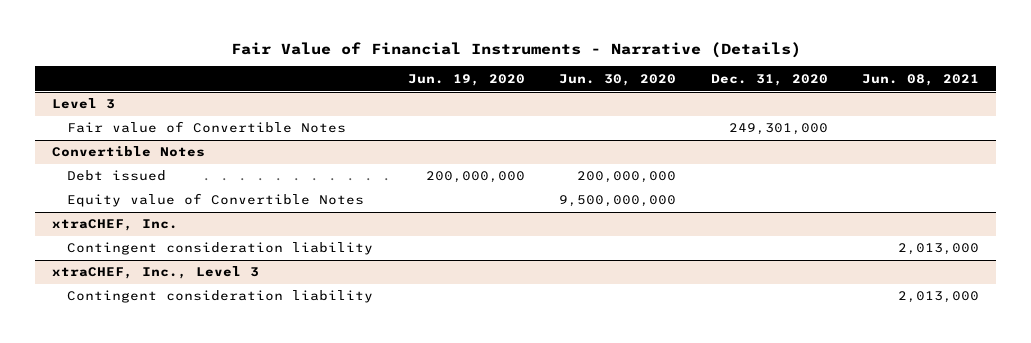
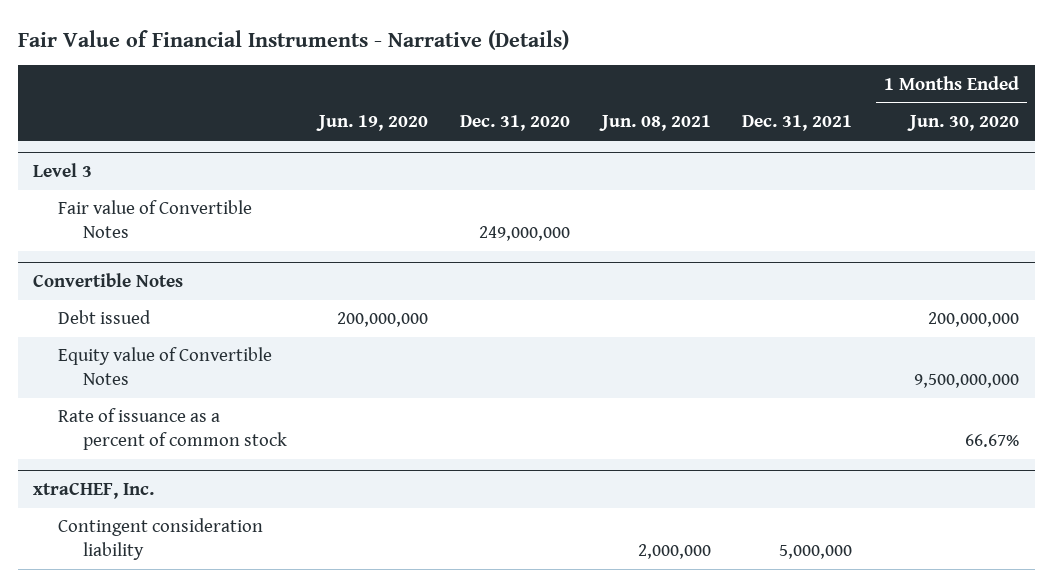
- | Jun. 19, 2020 | Jun. 30, 2020 | Dec. 31, 2020 | Jun. 08, 2021
+ | Jun. 19, 2020 | Dec. 31, 2020 | Jun. 08, 2021 | Dec. 31, 2021 | 1 Months Ended Jun. 30, 2020
@ Level 3
- Fair value of Convertible Notes | | | 249,301,000 |
+ Fair value of Convertible Notes | | 249,000,000 | | |
@ Convertible Notes
+ Rate of issuance as a percent of common stock | | | | | 66.67%
@ xtraCHEF, Inc.
- Contingent consideration liability | | | | 2,013,000
- xtraCHEF, Inc., Level 3
- Contingent consideration liability | | | | 2,013,000
@ xtraCHEF, Inc.
+ Contingent consideration liability | | | 2,000,000 | 5,000,000 |

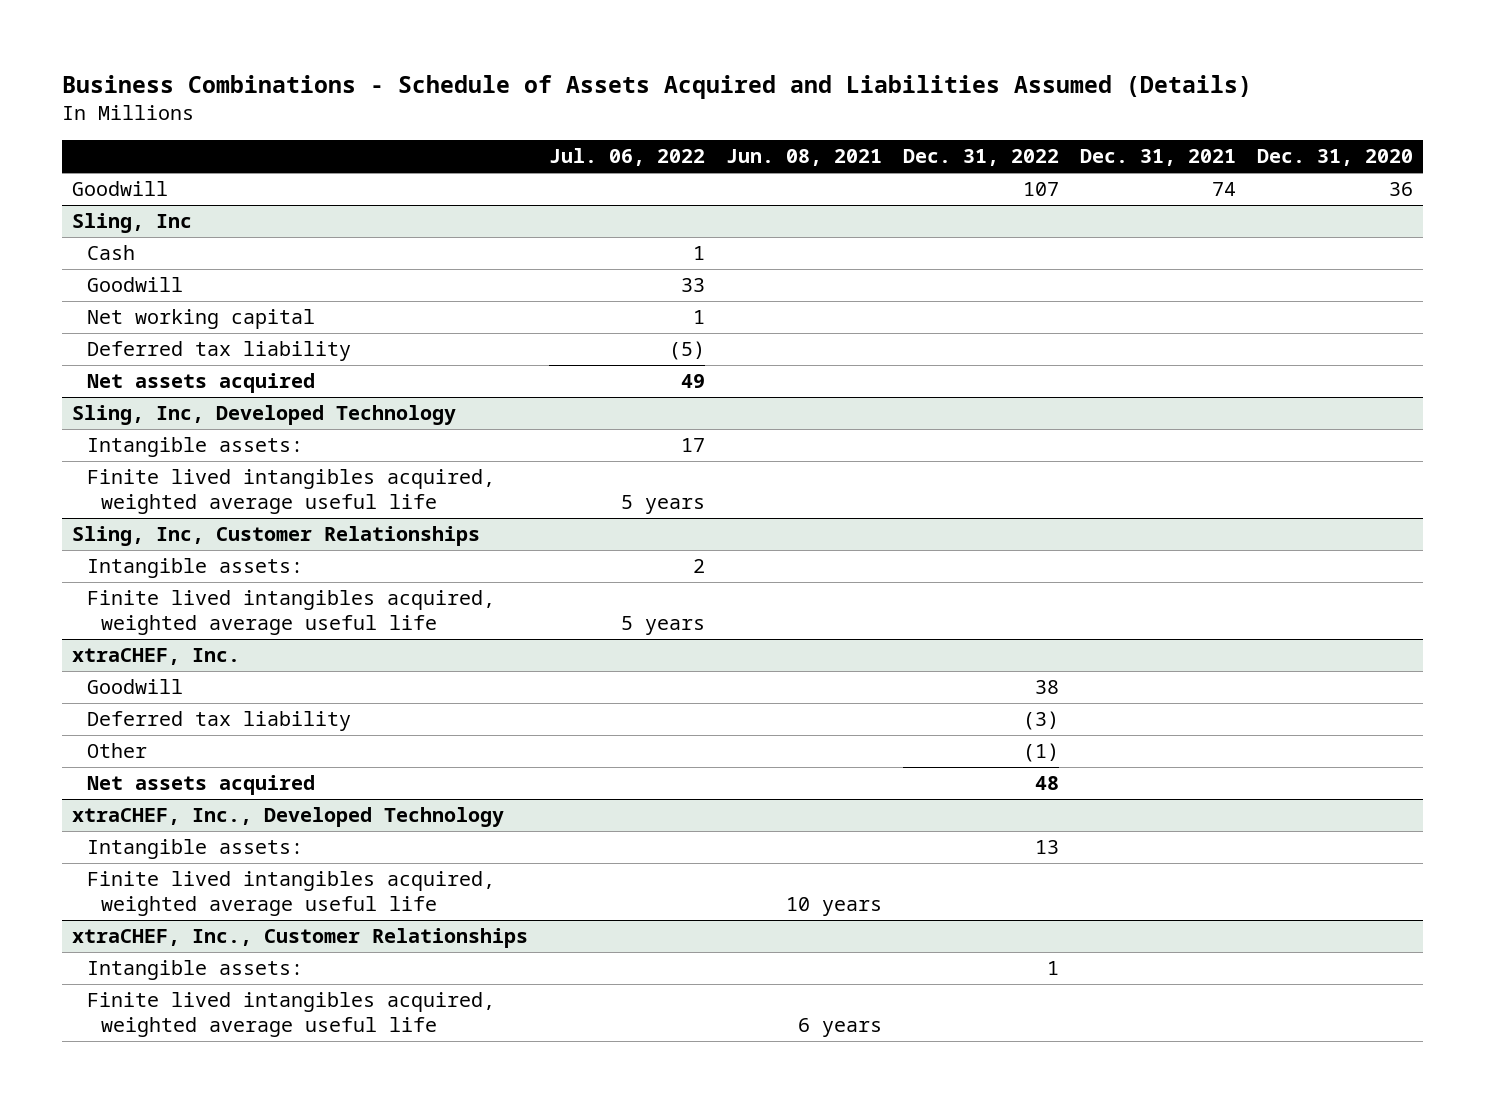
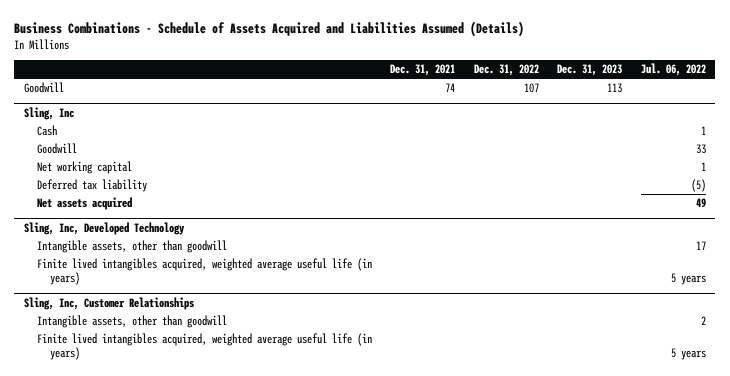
- | Jul. 06, 2022 | Jun. 08, 2021 | Dec. 31, 2022 | Dec. 31, 2021 | Dec. 31, 2020
+ | Dec. 31, 2021 | Dec. 31, 2022 | Dec. 31, 2023 | Jul. 06, 2022
@ Sling, Inc, Developed Technology
- Intangible assets: | 17 | | | |
- Finite lived intangibles acquired, weighted average useful life | 5 years | | | |
+ Intangible assets, other than goodwill | | | | 17
+ Finite lived intangibles acquired, weighted average useful life (in years) | | | | 5 years
@ Sling, Inc, Customer Relationships
- Intangible assets: | 2 | | | |
- Finite lived intangibles acquired, weighted average useful life | 5 years | | | |
- xtraCHEF, Inc.
- Goodwill | | | 38 | |
- Deferred tax liability | | | (3) | |
- Other | | | (1) | |
- Net assets acquired | | | 48 | |
- xtraCHEF, Inc., Developed Technology
- Intangible assets: | | | 13 | |
- Finite lived intangibles acquired, weighted average useful life | | 10 years | | |
- xtraCHEF, Inc., Customer Relationships
- Intangible assets: | | | 1 | |
- Finite lived intangibles acquired, weighted average useful life | | 6 years | | |
@ Sling, Inc, Customer Relationships
+ Intangible assets, other than goodwill | | | | 2
+ Finite lived intangibles acquired, weighted average useful life (in years) | | | | 5 years

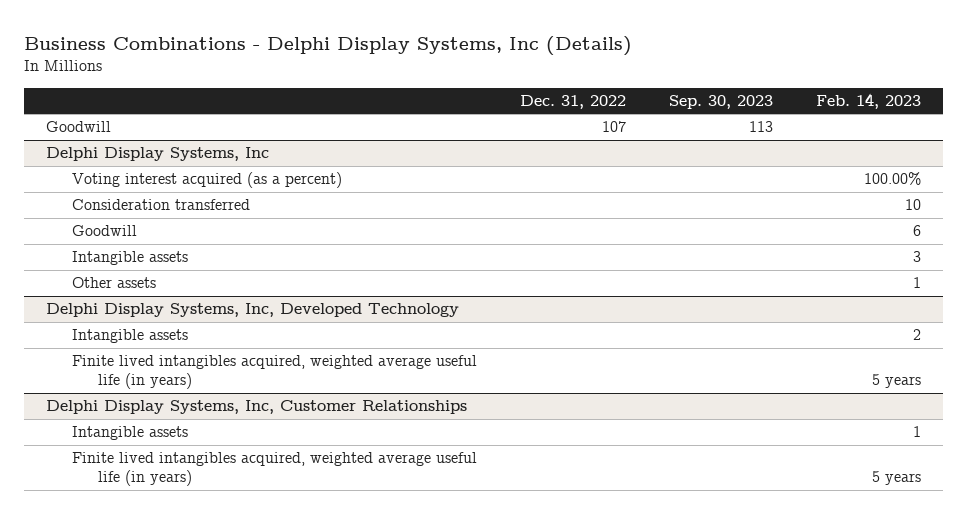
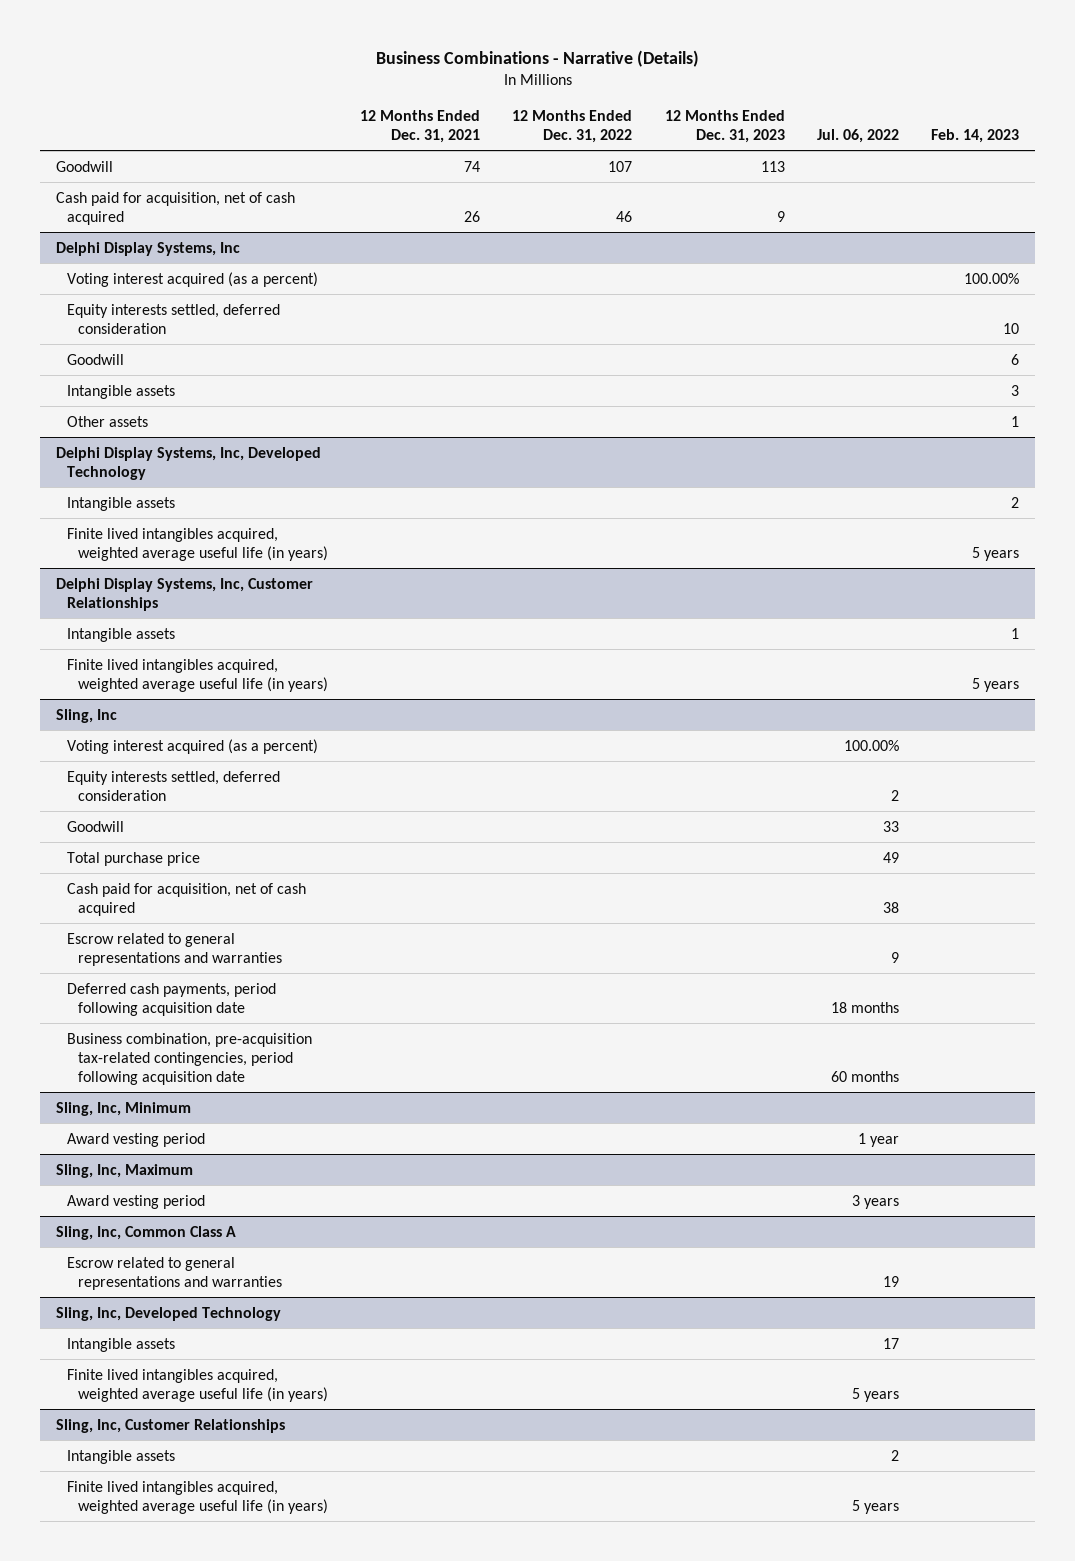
- Business Combinations - Delphi Display Systems, Inc (Details)
+ Business Combinations - Narrative (Details)
- | Dec. 31, 2022 | Sep. 30, 2023 | Feb. 14, 2023
+ | 12 Months Ended Dec. 31, 2021 | 12 Months Ended Dec. 31, 2022 | 12 Months Ended Dec. 31, 2023 | Jul. 06, 2022 | Feb. 14, 2023
+ Cash paid for acquisition, net of cash acquired | 26 | 46 | 9 | |
@ Delphi Display Systems, Inc
- Consideration transferred | | | 10
+ Equity interests settled, deferred consideration | | | | | 10
+ Sling, Inc
+ Voting interest acquired (as a percent) | | | | 100.00% |
+ Equity interests settled, deferred consideration | | | | 2 |
+ Goodwill | | | | 33 |
+ Total purchase price | | | | 49 |
+ Cash paid for acquisition, net of cash acquired | | | | 38 |
+ Escrow related to general representations and warranties | | | | 9 |
+ Deferred cash payments, period following acquisition date | | | | 18 months |
+ Business combination, pre-acquisition tax-related contingencies, period following acquisition date | | | | 60 months |
+ Sling, Inc, Minimum
+ Award vesting period | | | | 1 year |
+ Sling, Inc, Maximum
+ Award vesting period | | | | 3 years |
+ Sling, Inc, Common Class A
+ Escrow related to general representations and warranties | | | | 19 |
+ Sling, Inc, Developed Technology
+ Intangible assets | | | | 17 |
+ Finite lived intangibles acquired, weighted average useful life (in years) | | | | 5 years |
+ Sling, Inc, Customer Relationships
+ Intangible assets | | | | 2 |
+ Finite lived intangibles acquired, weighted average useful life (in years) | | | | 5 years |

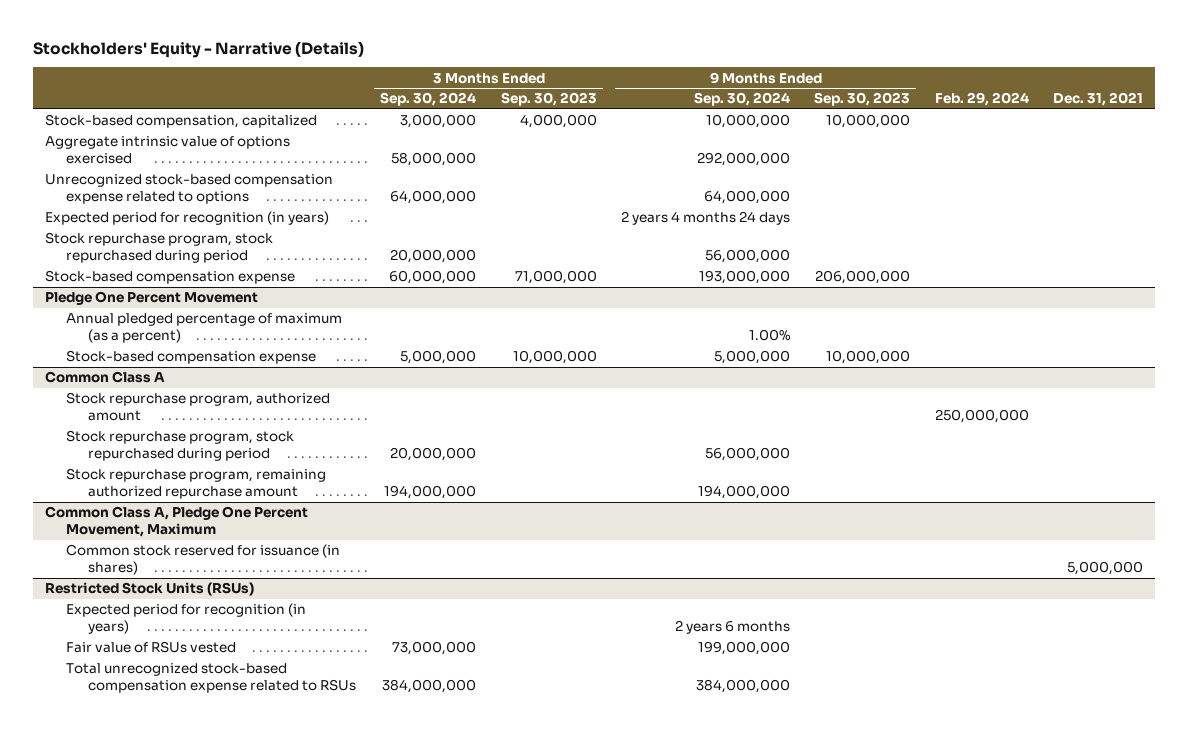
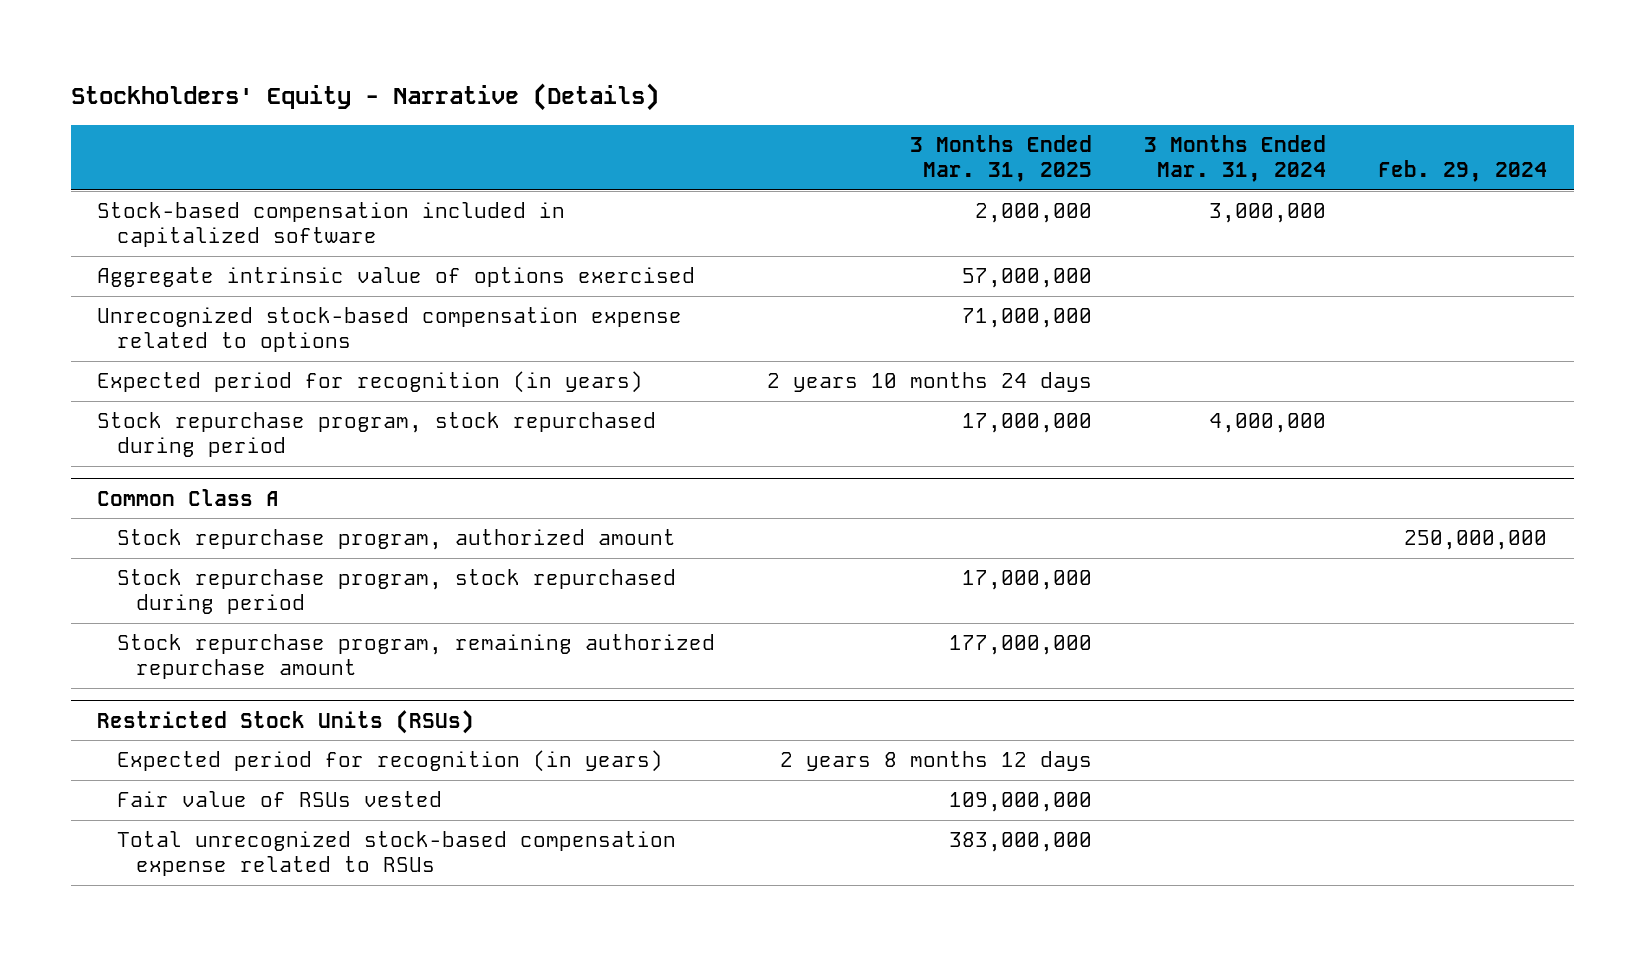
- | 3 Months Ended Sep. 30, 2024 | 3 Months Ended Sep. 30, 2023 | 9 Months Ended Sep. 30, 2024 | 9 Months Ended Sep. 30, 2023 | Feb. 29, 2024 | Dec. 31, 2021
+ | 3 Months Ended Mar. 31, 2025 | 3 Months Ended Mar. 31, 2024 | Feb. 29, 2024
- Stock-based compensation, capitalized | 3,000,000 | 4,000,000 | 10,000,000 | 10,000,000 | |
+ Stock-based compensation included in capitalized software | 2,000,000 | 3,000,000 |
- Stock-based compensation expense | 60,000,000 | 71,000,000 | 193,000,000 | 206,000,000 | |
- Pledge One Percent Movement
- Annual pledged percentage of maximum (as a percent) | | | 1.00% | | |
- Stock-based compensation expense | 5,000,000 | 10,000,000 | 5,000,000 | 10,000,000 | |
- Common Class A, Pledge One Percent Movement, Maximum
- Common stock reserved for issuance (in shares) | | | | | | 5,000,000

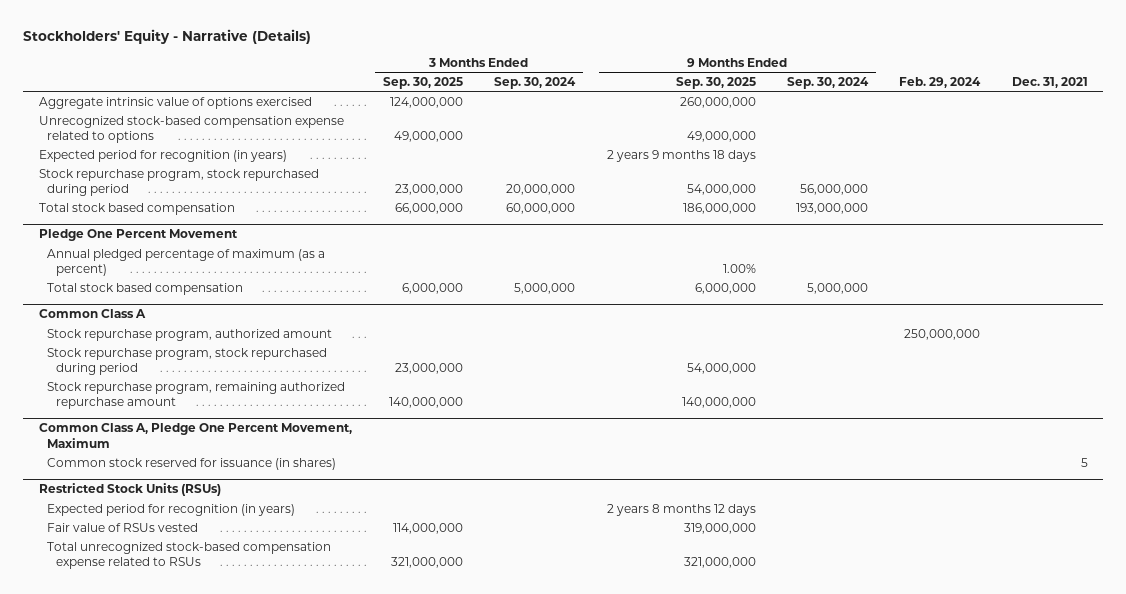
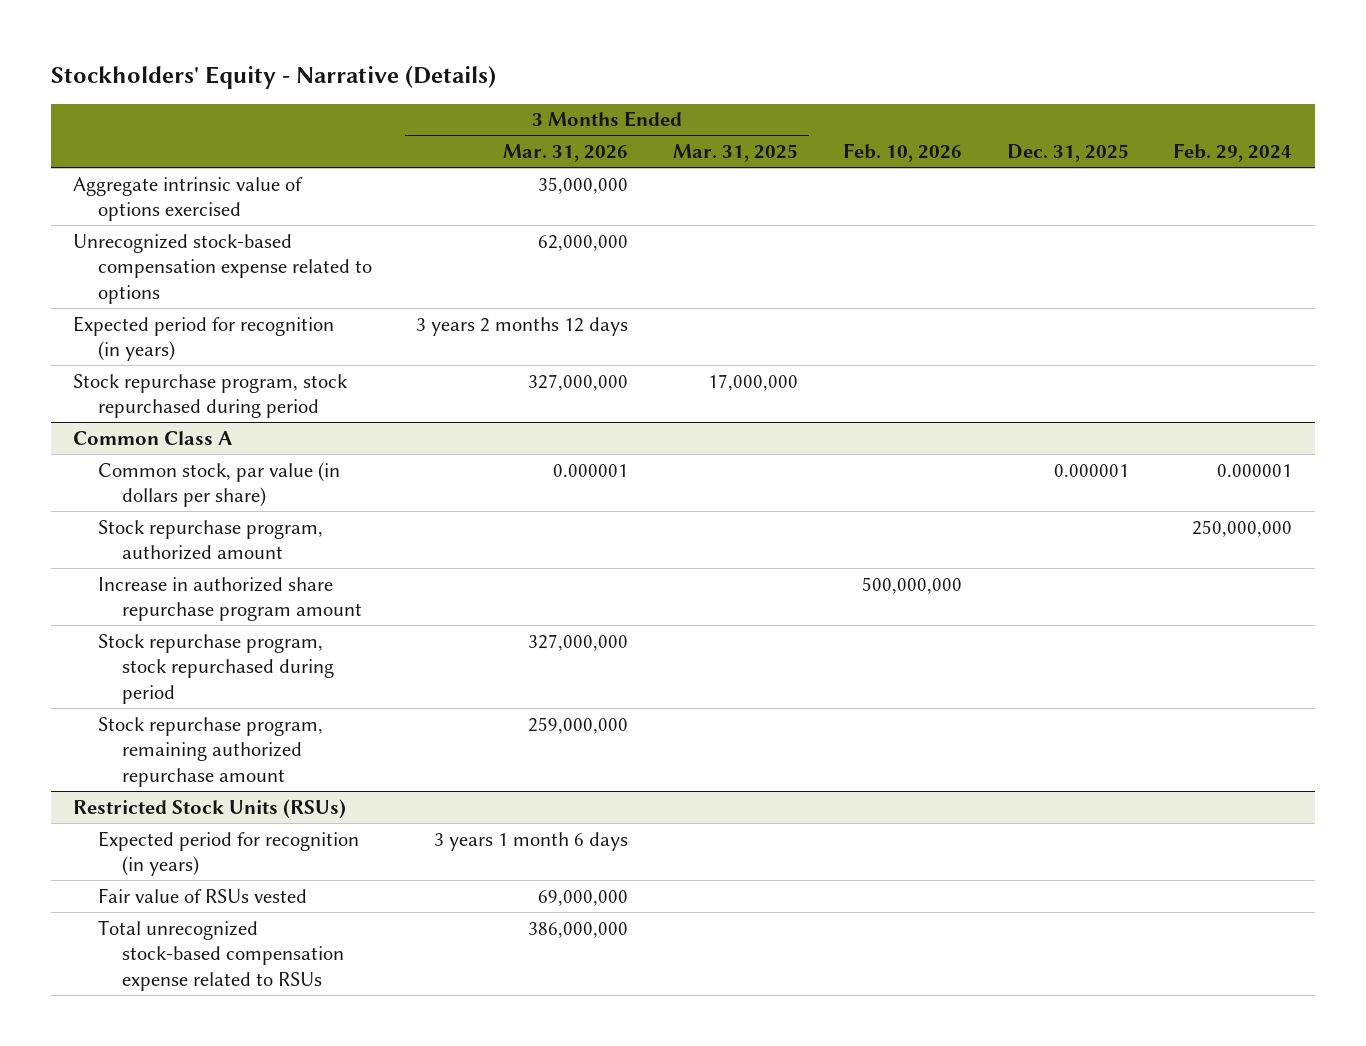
- | 3 Months Ended Sep. 30, 2025 | 3 Months Ended Sep. 30, 2024 | 9 Months Ended Sep. 30, 2025 | 9 Months Ended Sep. 30, 2024 | Feb. 29, 2024 | Dec. 31, 2021
+ | 3 Months Ended Mar. 31, 2026 | 3 Months Ended Mar. 31, 2025 | Feb. 10, 2026 | Dec. 31, 2025 | Feb. 29, 2024
- Total stock based compensation | 66,000,000 | 60,000,000 | 186,000,000 | 193,000,000 | |
- Pledge One Percent Movement
- Annual pledged percentage of maximum (as a percent) | | | 1.00% | | |
- Total stock based compensation | 6,000,000 | 5,000,000 | 6,000,000 | 5,000,000 | |
@ Common Class A
+ Common stock, par value (in dollars per share) | 0.000001 | | | 0.000001 | 0.000001
+ Increase in authorized share repurchase program amount | | | 500,000,000 | |
- Common Class A, Pledge One Percent Movement, Maximum
- Common stock reserved for issuance (in shares) | | | | | | 5

